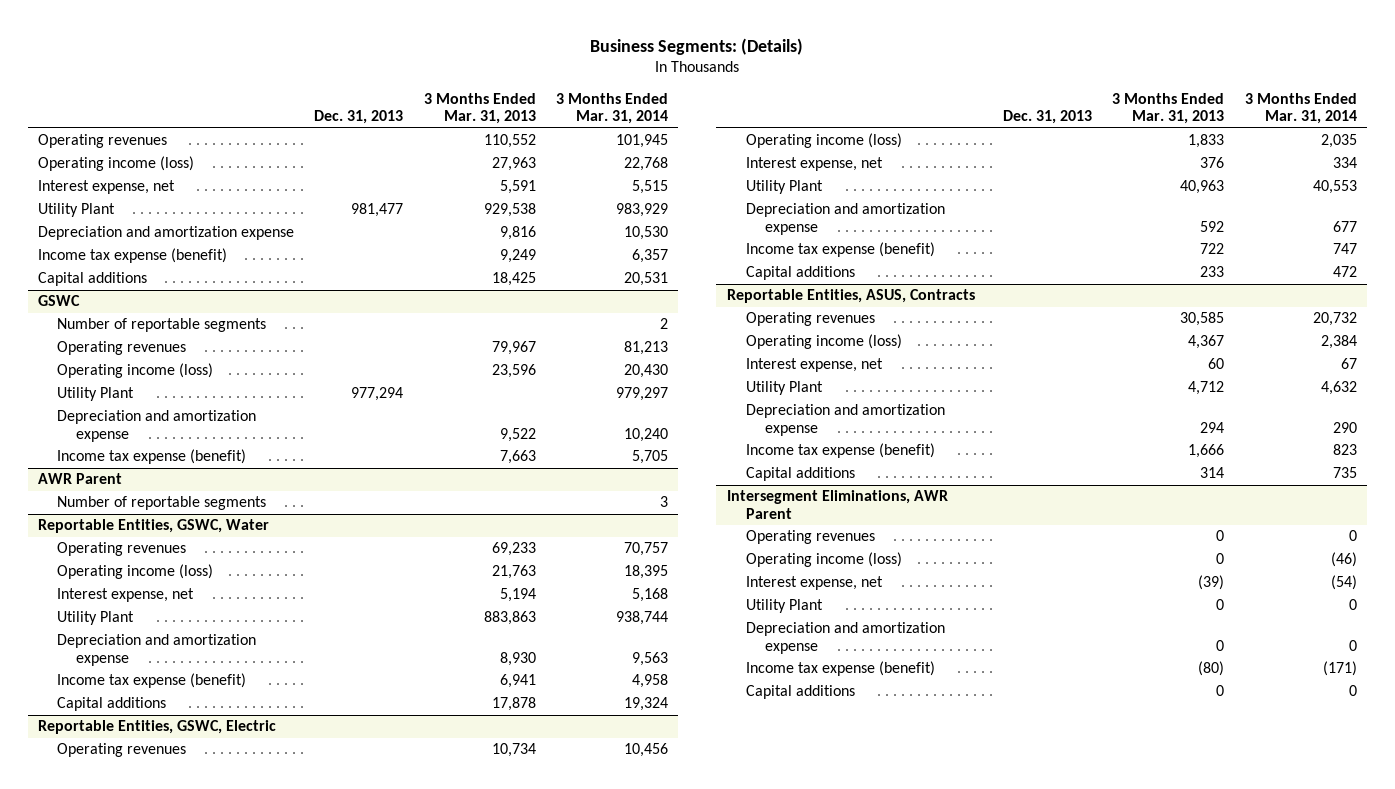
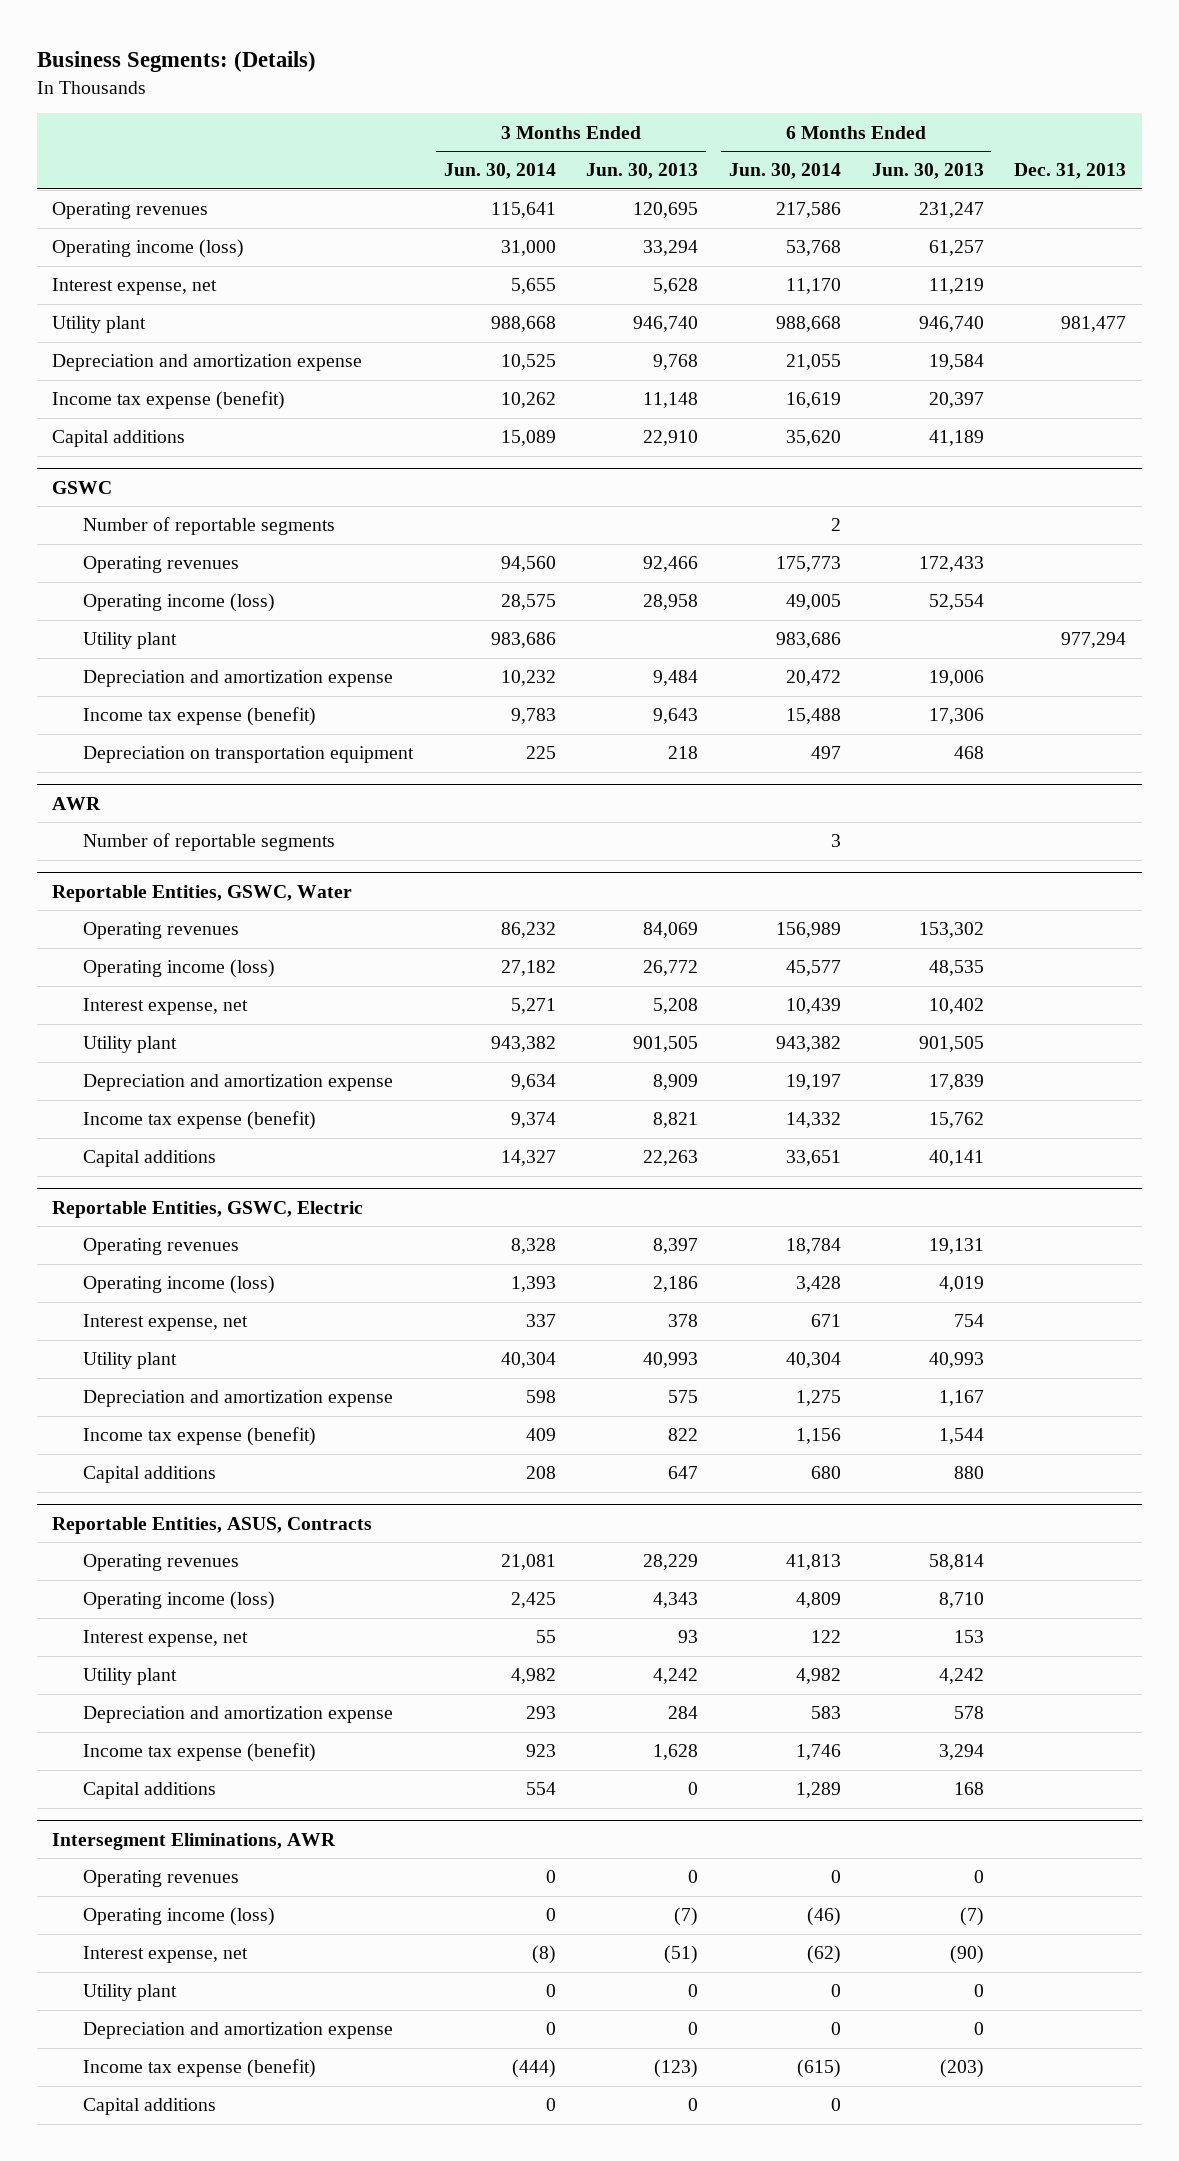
- | Dec. 31, 2013 | 3 Months Ended Mar. 31, 2013 | 3 Months Ended Mar. 31, 2014
+ | 3 Months Ended Jun. 30, 2014 | 3 Months Ended Jun. 30, 2013 | 6 Months Ended Jun. 30, 2014 | 6 Months Ended Jun. 30, 2013 | Dec. 31, 2013
- Utility Plant | 981,477 | 929,538 | 983,929
+ Utility plant | 988,668 | 946,740 | 988,668 | 946,740 | 981,477
@ GSWC
- Utility Plant | 977,294 | | 979,297
+ Utility plant | 983,686 | | 983,686 | | 977,294
- AWR Parent
@ GSWC
+ Depreciation on transportation equipment | 225 | 218 | 497 | 468 |
+ AWR
@ Reportable Entities, GSWC, Water
- Utility Plant | | 883,863 | 938,744
+ Utility plant | 943,382 | 901,505 | 943,382 | 901,505 |
@ Reportable Entities, GSWC, Electric
- Utility Plant | | 40,963 | 40,553
+ Utility plant | 40,304 | 40,993 | 40,304 | 40,993 |
@ Reportable Entities, ASUS, Contracts
- Utility Plant | | 4,712 | 4,632
+ Utility plant | 4,982 | 4,242 | 4,982 | 4,242 |
- Intersegment Eliminations, AWR Parent
+ Intersegment Eliminations, AWR
- Utility Plant | | 0 | 0
+ Utility plant | 0 | 0 | 0 | 0 |

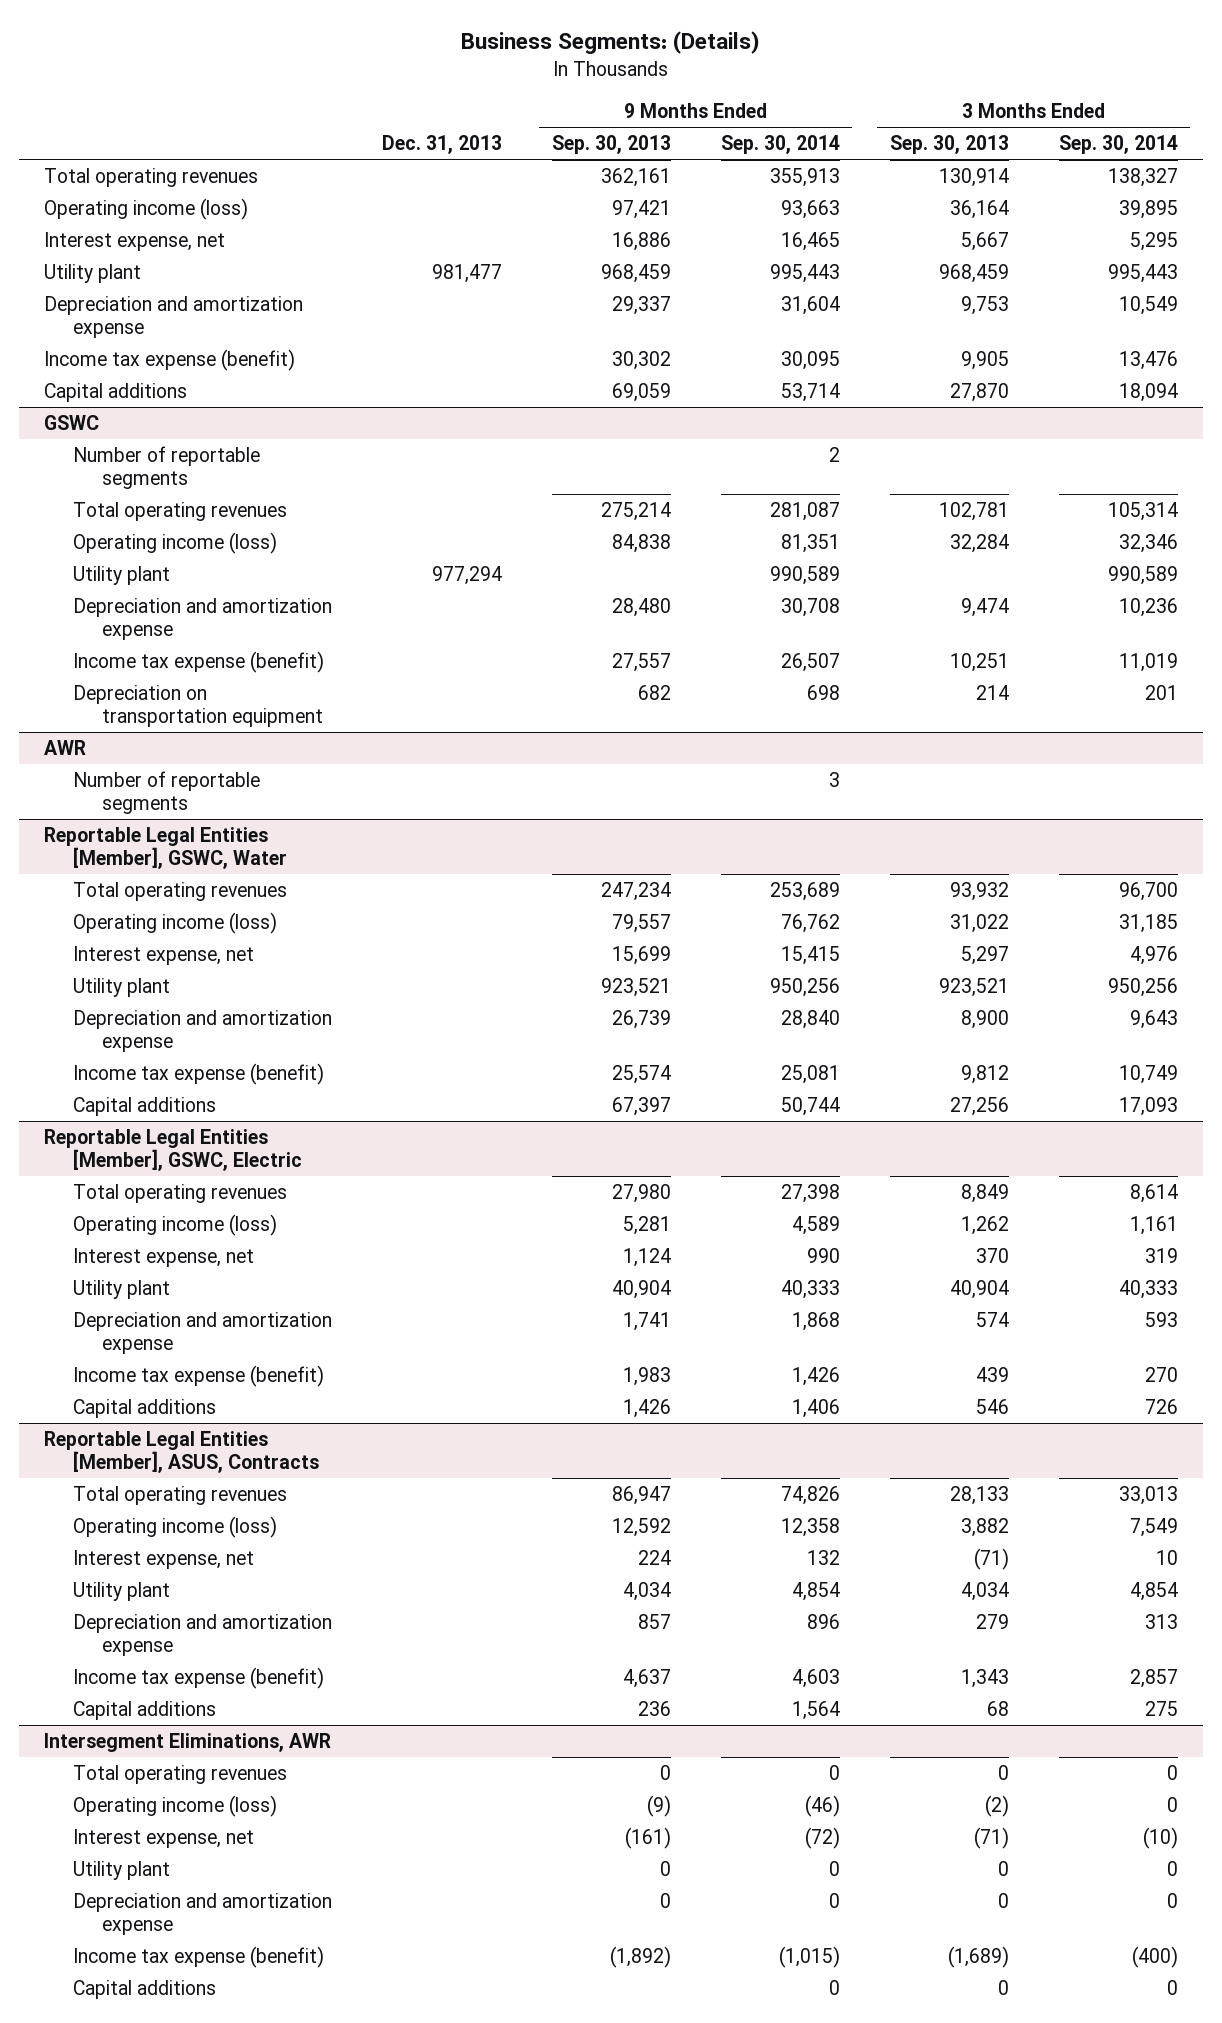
- | 3 Months Ended Jun. 30, 2014 | 3 Months Ended Jun. 30, 2013 | 6 Months Ended Jun. 30, 2014 | 6 Months Ended Jun. 30, 2013 | Dec. 31, 2013
+ | Dec. 31, 2013 | 9 Months Ended Sep. 30, 2013 | 9 Months Ended Sep. 30, 2014 | 3 Months Ended Sep. 30, 2013 | 3 Months Ended Sep. 30, 2014
- Operating revenues | 115,641 | 120,695 | 217,586 | 231,247 |
+ Total operating revenues | | 362,161 | 355,913 | 130,914 | 138,327
@ GSWC
- Operating revenues | 94,560 | 92,466 | 175,773 | 172,433 |
+ Total operating revenues | | 275,214 | 281,087 | 102,781 | 105,314
- Reportable Entities, GSWC, Water
- Operating revenues | 86,232 | 84,069 | 156,989 | 153,302 |
+ Reportable Legal Entities [Member], GSWC, Water
+ Total operating revenues | | 247,234 | 253,689 | 93,932 | 96,700
- Reportable Entities, GSWC, Electric
- Operating revenues | 8,328 | 8,397 | 18,784 | 19,131 |
+ Reportable Legal Entities [Member], GSWC, Electric
+ Total operating revenues | | 27,980 | 27,398 | 8,849 | 8,614
- Reportable Entities, ASUS, Contracts
- Operating revenues | 21,081 | 28,229 | 41,813 | 58,814 |
+ Reportable Legal Entities [Member], ASUS, Contracts
+ Total operating revenues | | 86,947 | 74,826 | 28,133 | 33,013
@ Intersegment Eliminations, AWR
- Operating revenues | 0 | 0 | 0 | 0 |
+ Total operating revenues | | 0 | 0 | 0 | 0

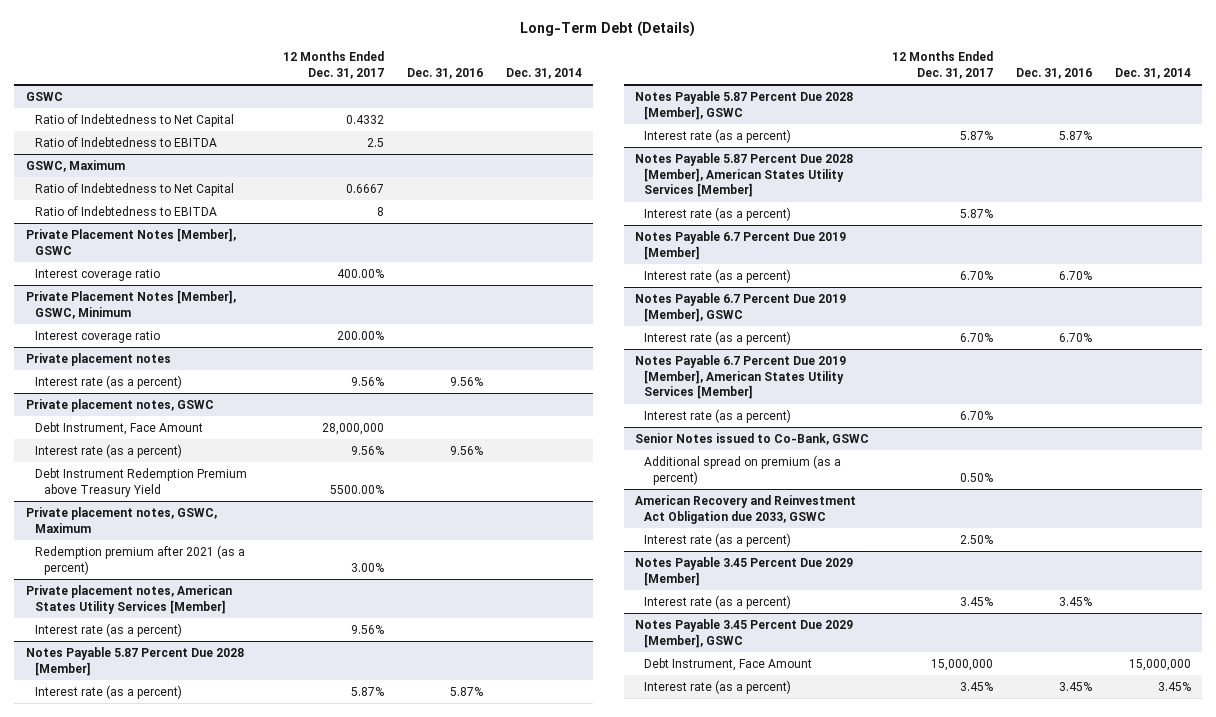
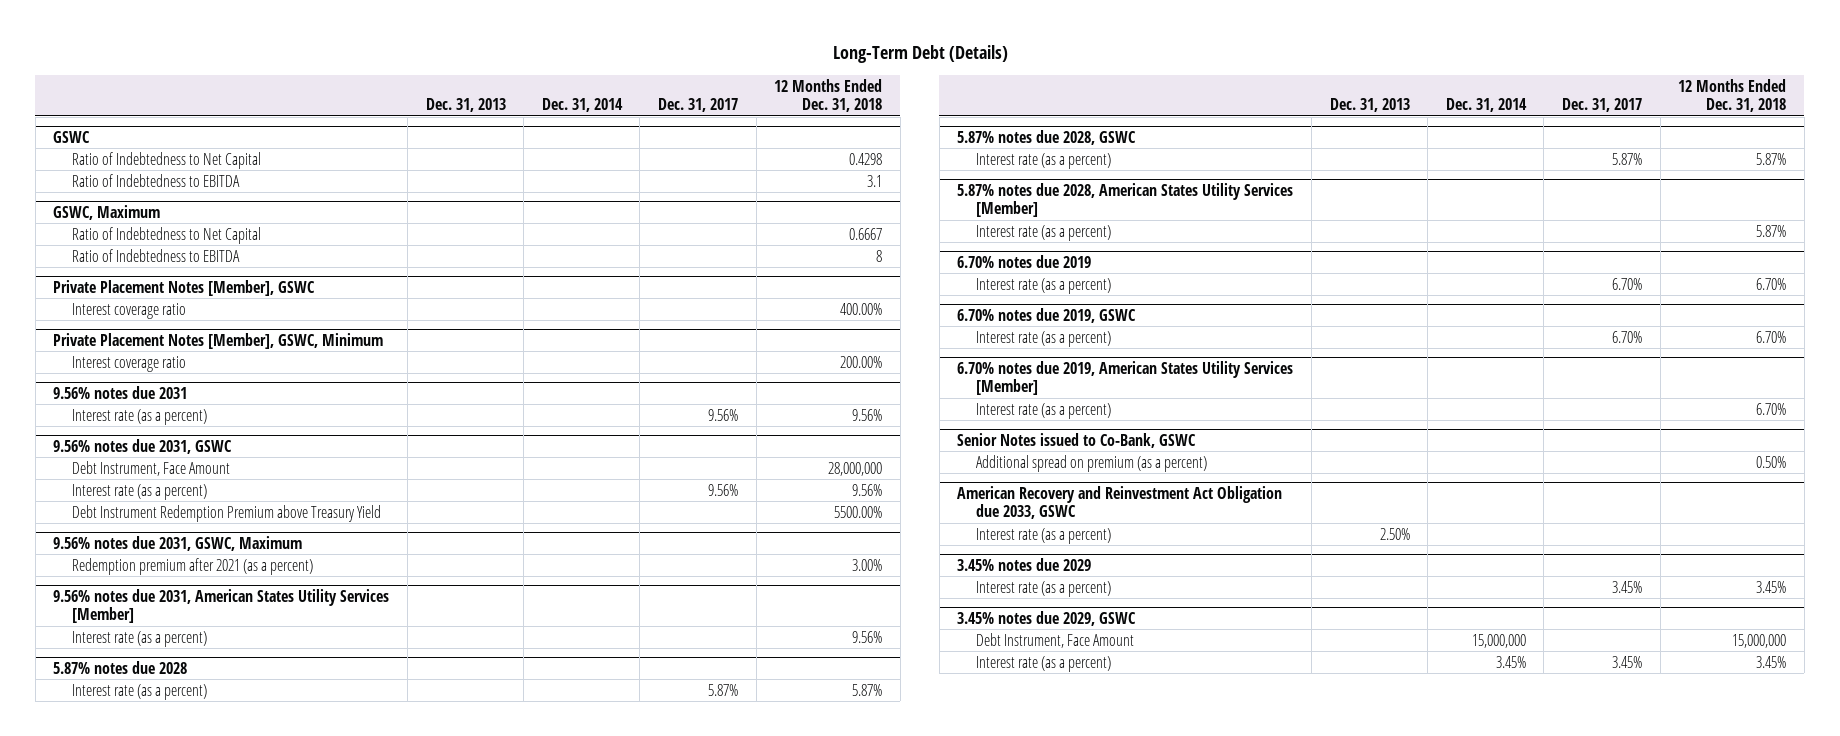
- | 12 Months Ended Dec. 31, 2017 | Dec. 31, 2016 | Dec. 31, 2014
+ | Dec. 31, 2013 | Dec. 31, 2014 | Dec. 31, 2017 | 12 Months Ended Dec. 31, 2018
- Private placement notes
+ 9.56% notes due 2031
- Private placement notes, GSWC
- Debt Instrument, Face Amount | 28,000,000 | |
- Interest rate (as a percent) | 9.56% | 9.56% |
- Debt Instrument Redemption Premium above Treasury Yield | 5500.00% | |
- Private placement notes, GSWC, Maximum
- Redemption premium after 2021 (as a percent) | 3.00% | |
- Private placement notes, American States Utility Services [Member]
- Interest rate (as a percent) | 9.56% | |
- Notes Payable 5.87 Percent Due 2028 [Member]
+ 9.56% notes due 2031, GSWC
+ Debt Instrument, Face Amount | | | | 28,000,000
+ Interest rate (as a percent) | | | 9.56% | 9.56%
+ Debt Instrument Redemption Premium above Treasury Yield | | | | 5500.00%
+ 9.56% notes due 2031, GSWC, Maximum
+ Redemption premium after 2021 (as a percent) | | | | 3.00%
+ 9.56% notes due 2031, American States Utility Services [Member]
+ Interest rate (as a percent) | | | | 9.56%
+ 5.87% notes due 2028
- Notes Payable 5.87 Percent Due 2028 [Member], GSWC
+ 5.87% notes due 2028, GSWC
- Notes Payable 5.87 Percent Due 2028 [Member], American States Utility Services [Member]
+ 5.87% notes due 2028, American States Utility Services [Member]
- Notes Payable 6.7 Percent Due 2019 [Member]
+ 6.70% notes due 2019
- Notes Payable 6.7 Percent Due 2019 [Member], GSWC
+ 6.70% notes due 2019, GSWC
- Notes Payable 6.7 Percent Due 2019 [Member], American States Utility Services [Member]
+ 6.70% notes due 2019, American States Utility Services [Member]
- Notes Payable 3.45 Percent Due 2029 [Member]
+ 3.45% notes due 2029
- Notes Payable 3.45 Percent Due 2029 [Member], GSWC
+ 3.45% notes due 2029, GSWC

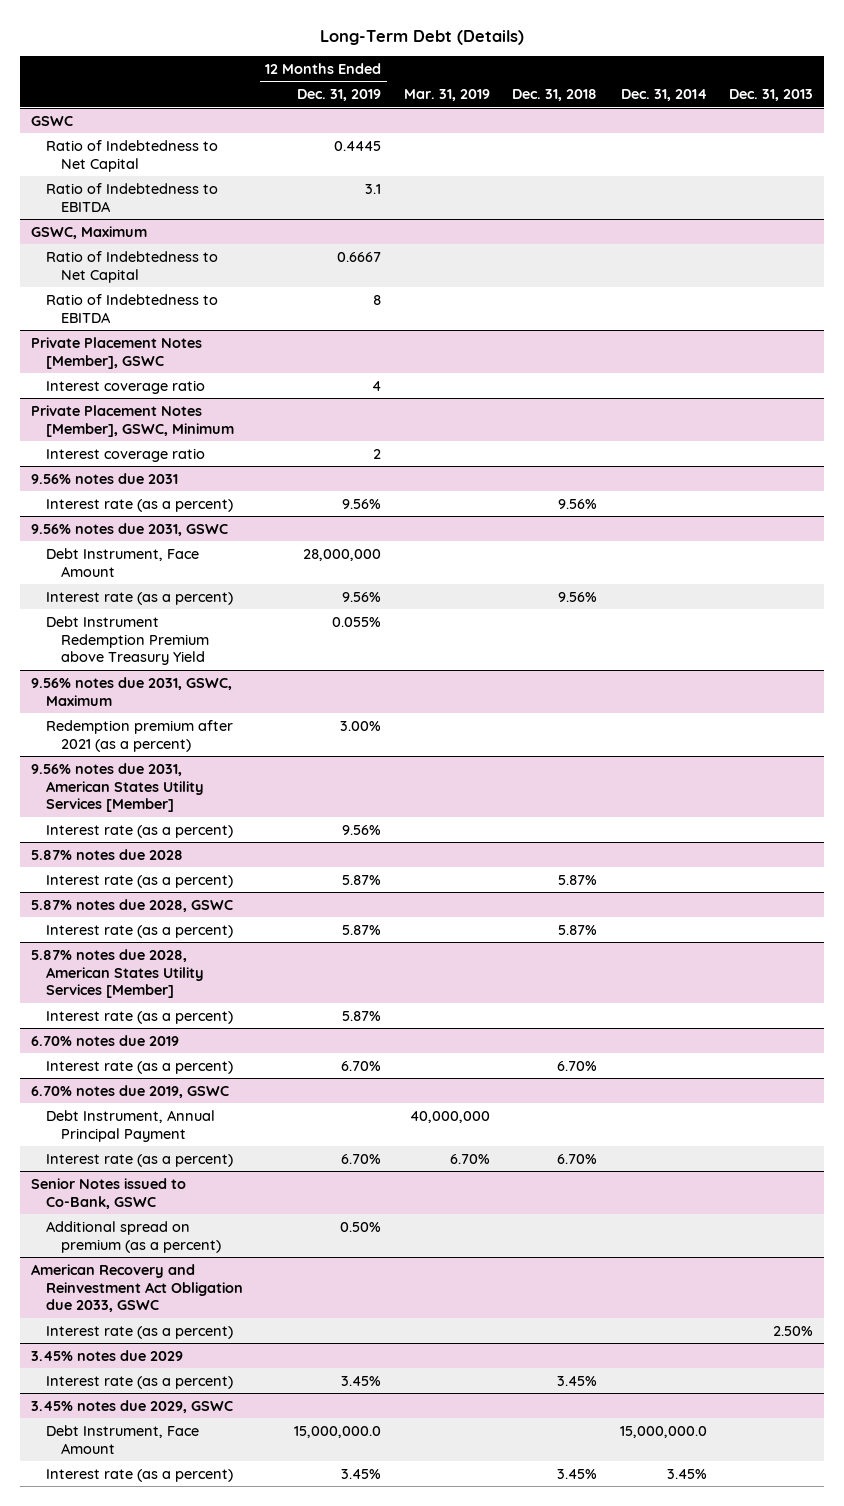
- | Dec. 31, 2013 | Dec. 31, 2014 | Dec. 31, 2017 | 12 Months Ended Dec. 31, 2018
+ | 12 Months Ended Dec. 31, 2019 | Mar. 31, 2019 | Dec. 31, 2018 | Dec. 31, 2014 | Dec. 31, 2013
@ 6.70% notes due 2019, GSWC
+ Debt Instrument, Annual Principal Payment | | 40,000,000 | | |
- 6.70% notes due 2019, American States Utility Services [Member]
- Interest rate (as a percent) | | | | 6.70%
@ 3.45% notes due 2029, GSWC
- Debt Instrument, Face Amount | | 15,000,000 | | 15,000,000
+ Debt Instrument, Face Amount | 15,000,000.0 | | | 15,000,000.0 |

